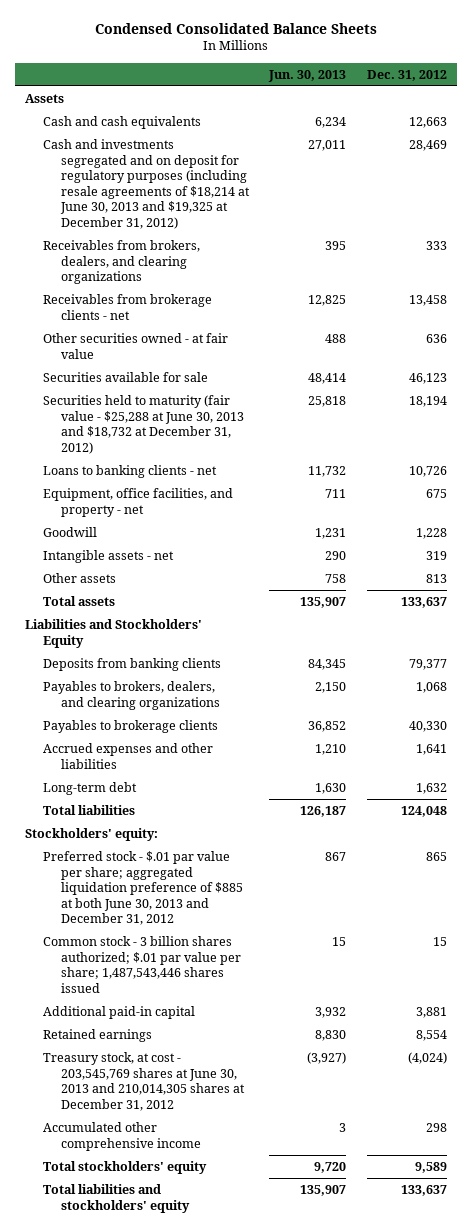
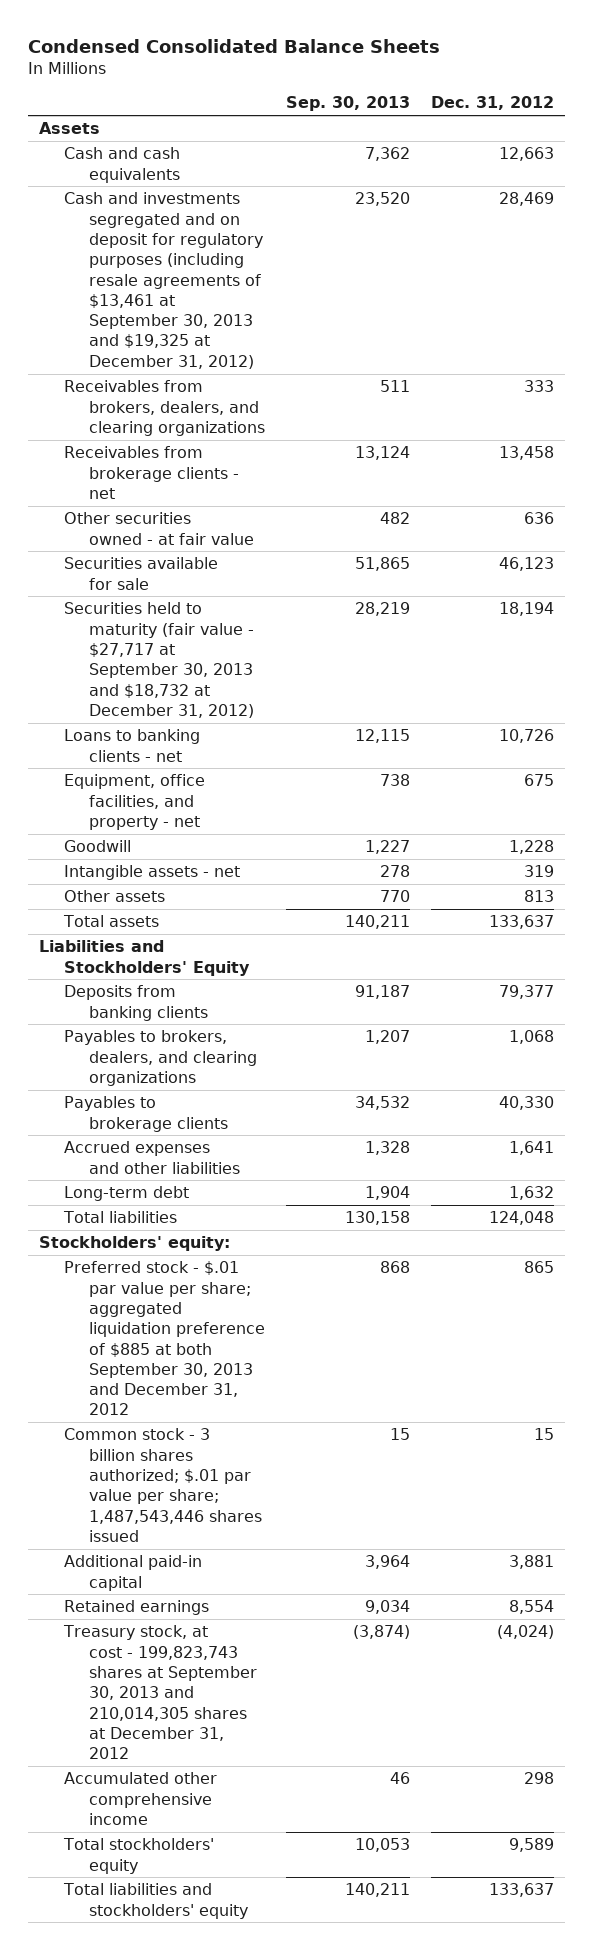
- | Jun. 30, 2013 | Dec. 31, 2012
+ | Sep. 30, 2013 | Dec. 31, 2012
- Cash and investments segregated and on deposit for regulatory purposes (including resale agreements of $18,214 at June 30, 2013 and $19,325 at December 31, 2012) | 27,011 | 28,469
+ Cash and investments segregated and on deposit for regulatory purposes (including resale agreements of $13,461 at September 30, 2013 and $19,325 at December 31, 2012) | 23,520 | 28,469
- Securities held to maturity (fair value - $25,288 at June 30, 2013 and $18,732 at December 31, 2012) | 25,818 | 18,194
+ Securities held to maturity (fair value - $27,717 at September 30, 2013 and $18,732 at December 31, 2012) | 28,219 | 18,194
- Preferred stock - $.01 par value per share; aggregated liquidation preference of $885 at both June 30, 2013 and December 31, 2012 | 867 | 865
+ Preferred stock - $.01 par value per share; aggregated liquidation preference of $885 at both September 30, 2013 and December 31, 2012 | 868 | 865
- Treasury stock, at cost - 203,545,769 shares at June 30, 2013 and 210,014,305 shares at December 31, 2012 | (3,927) | (4,024)
+ Treasury stock, at cost - 199,823,743 shares at September 30, 2013 and 210,014,305 shares at December 31, 2012 | (3,874) | (4,024)

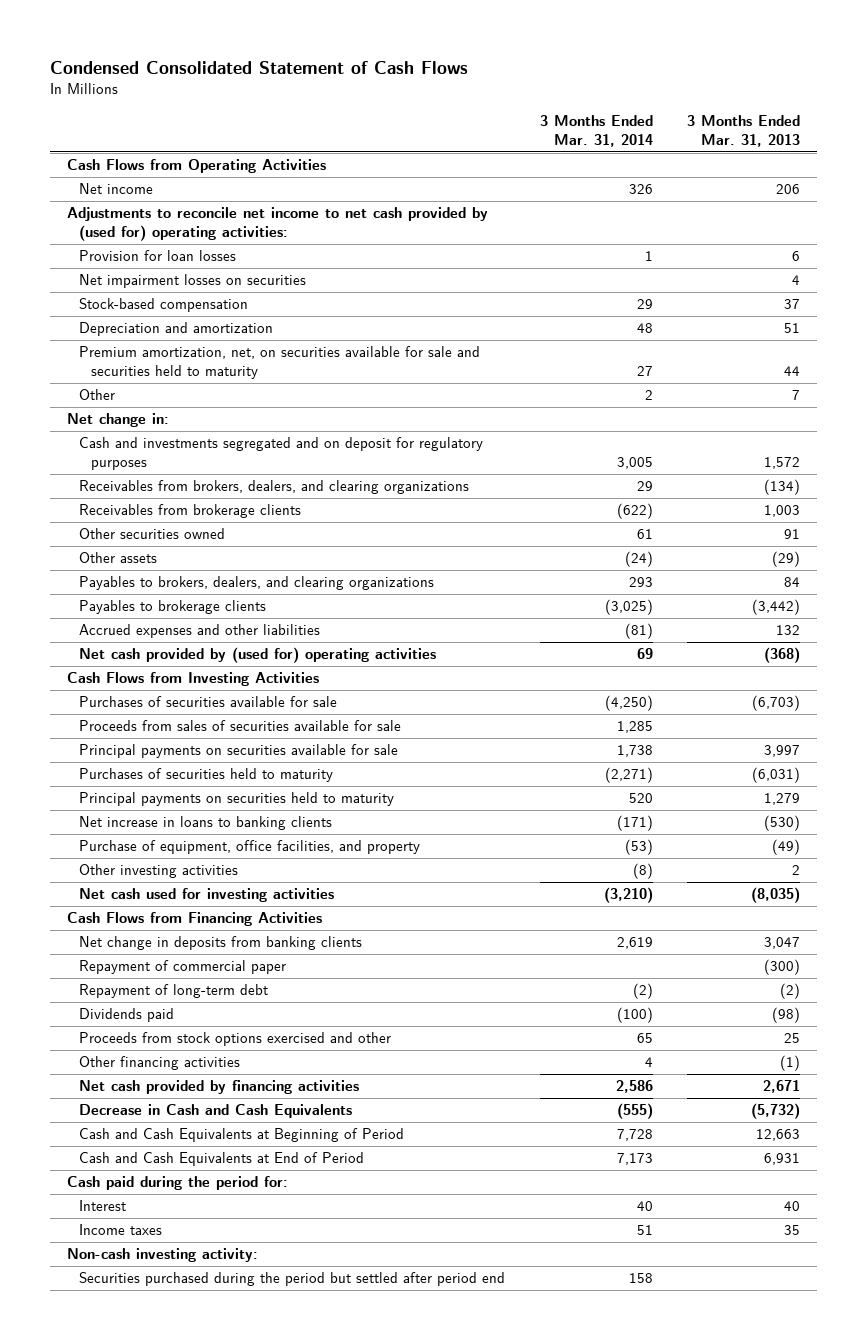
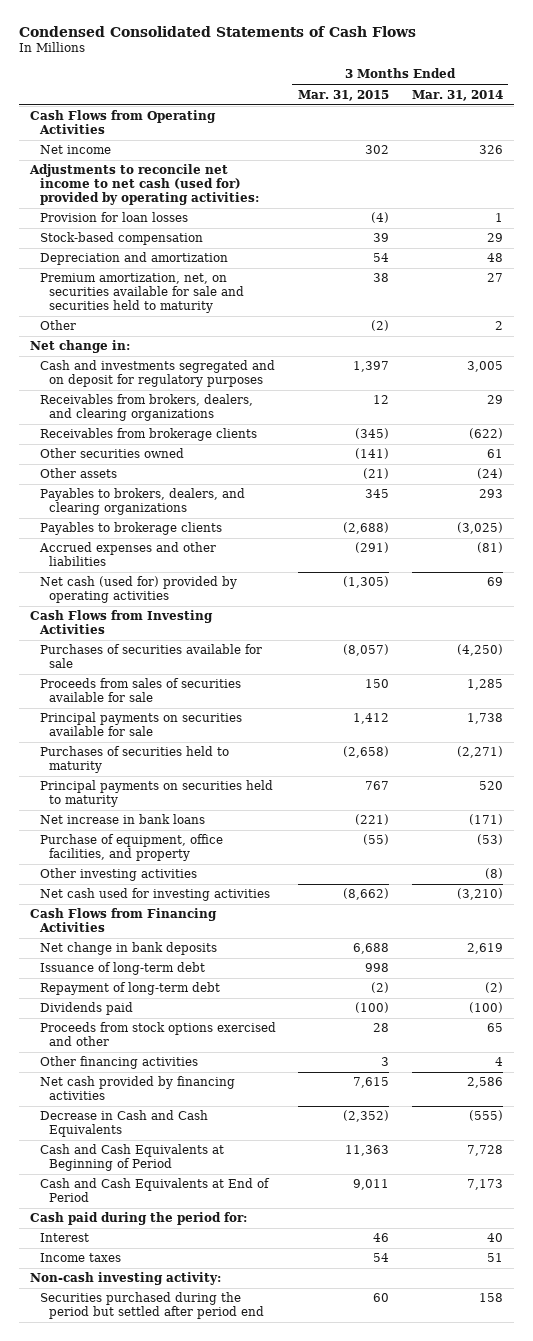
- Condensed Consolidated Statement of Cash Flows
+ Condensed Consolidated Statements of Cash Flows
- | 3 Months Ended Mar. 31, 2014 | 3 Months Ended Mar. 31, 2013
+ | 3 Months Ended Mar. 31, 2015 | 3 Months Ended Mar. 31, 2014
- Adjustments to reconcile net income to net cash provided by (used for) operating activities:
+ Adjustments to reconcile net income to net cash (used for) provided by operating activities:
- Net impairment losses on securities | | 4
- Net cash provided by (used for) operating activities | 69 | (368)
+ Net cash (used for) provided by operating activities | (1,305) | 69
- Net increase in loans to banking clients | (171) | (530)
+ Net increase in bank loans | (221) | (171)
- Net change in deposits from banking clients | 2,619 | 3,047
- Repayment of commercial paper | | (300)
+ Net change in bank deposits | 6,688 | 2,619
+ Issuance of long-term debt | 998 |

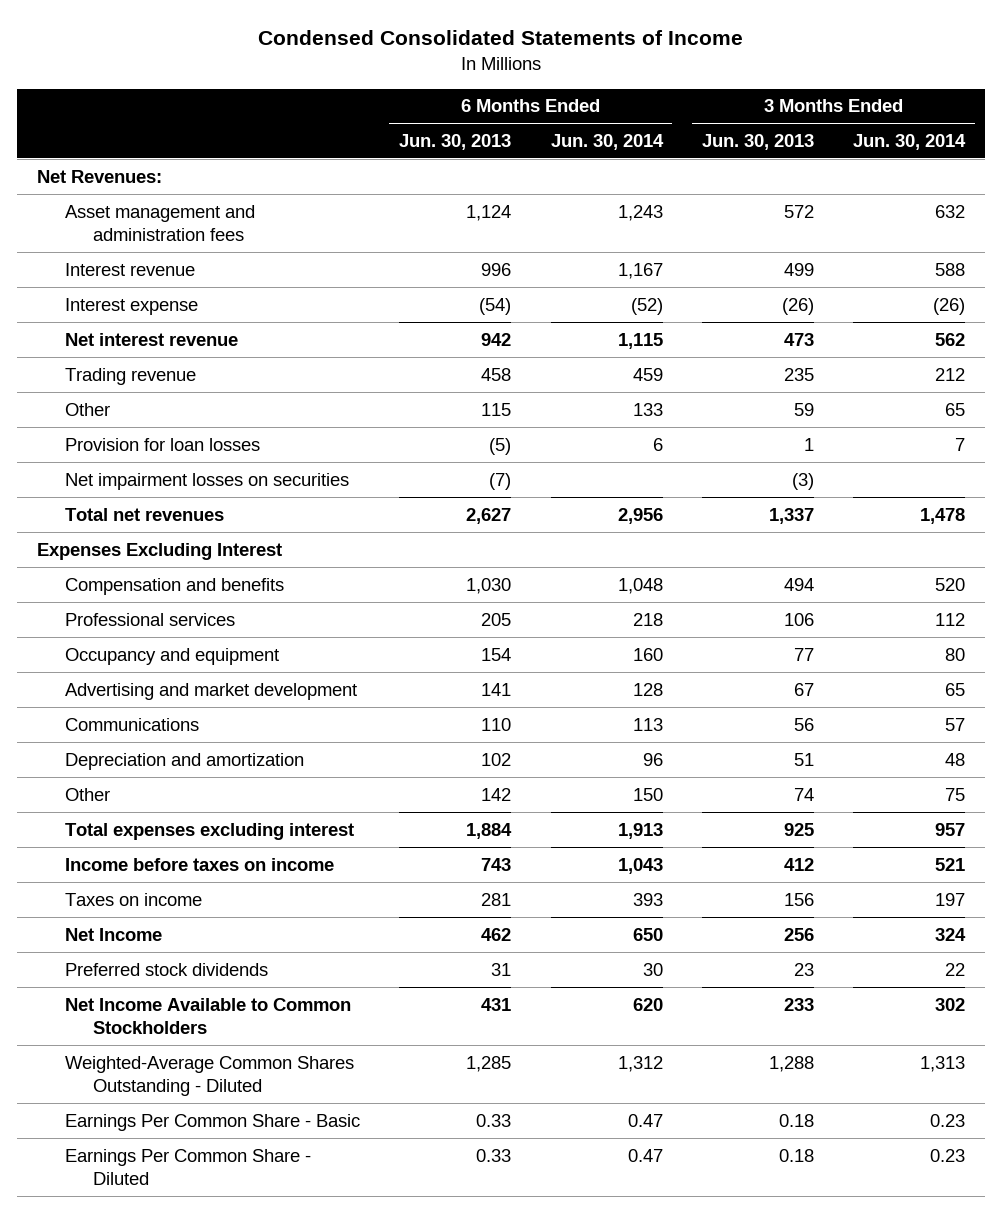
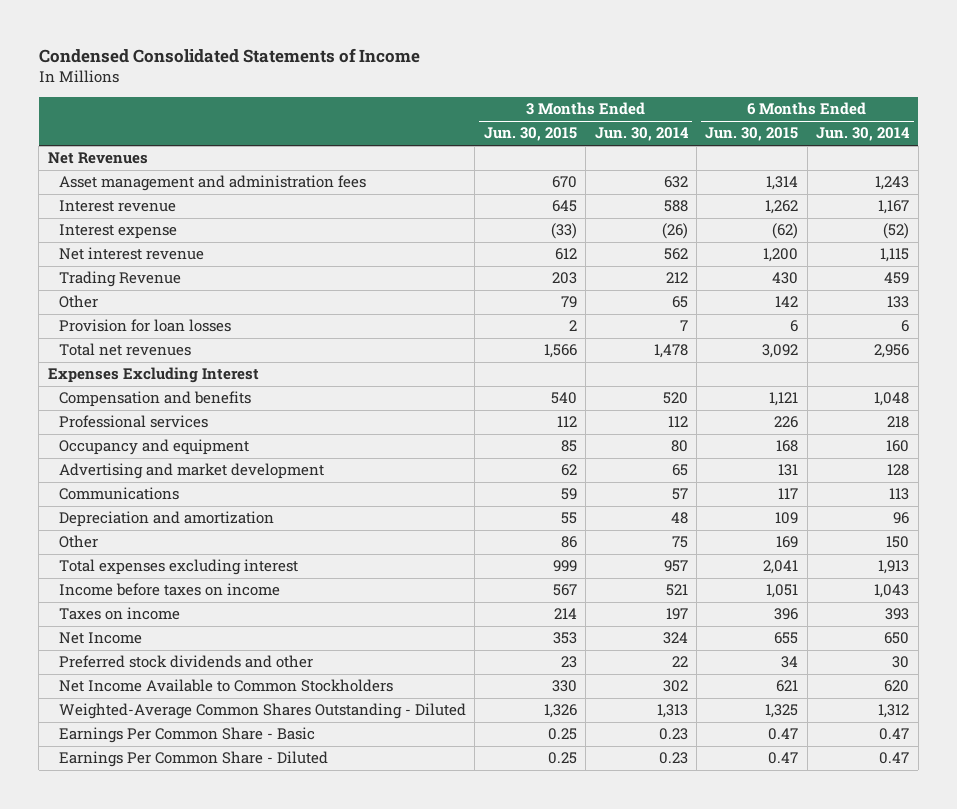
- | 6 Months Ended Jun. 30, 2013 | 6 Months Ended Jun. 30, 2014 | 3 Months Ended Jun. 30, 2013 | 3 Months Ended Jun. 30, 2014
+ | 3 Months Ended Jun. 30, 2015 | 3 Months Ended Jun. 30, 2014 | 6 Months Ended Jun. 30, 2015 | 6 Months Ended Jun. 30, 2014
- Net Revenues:
+ Net Revenues
- Trading revenue | 458 | 459 | 235 | 212
+ Trading Revenue | 203 | 212 | 430 | 459
- Net impairment losses on securities | (7) | | (3) |
- Preferred stock dividends | 31 | 30 | 23 | 22
+ Preferred stock dividends and other | 23 | 22 | 34 | 30

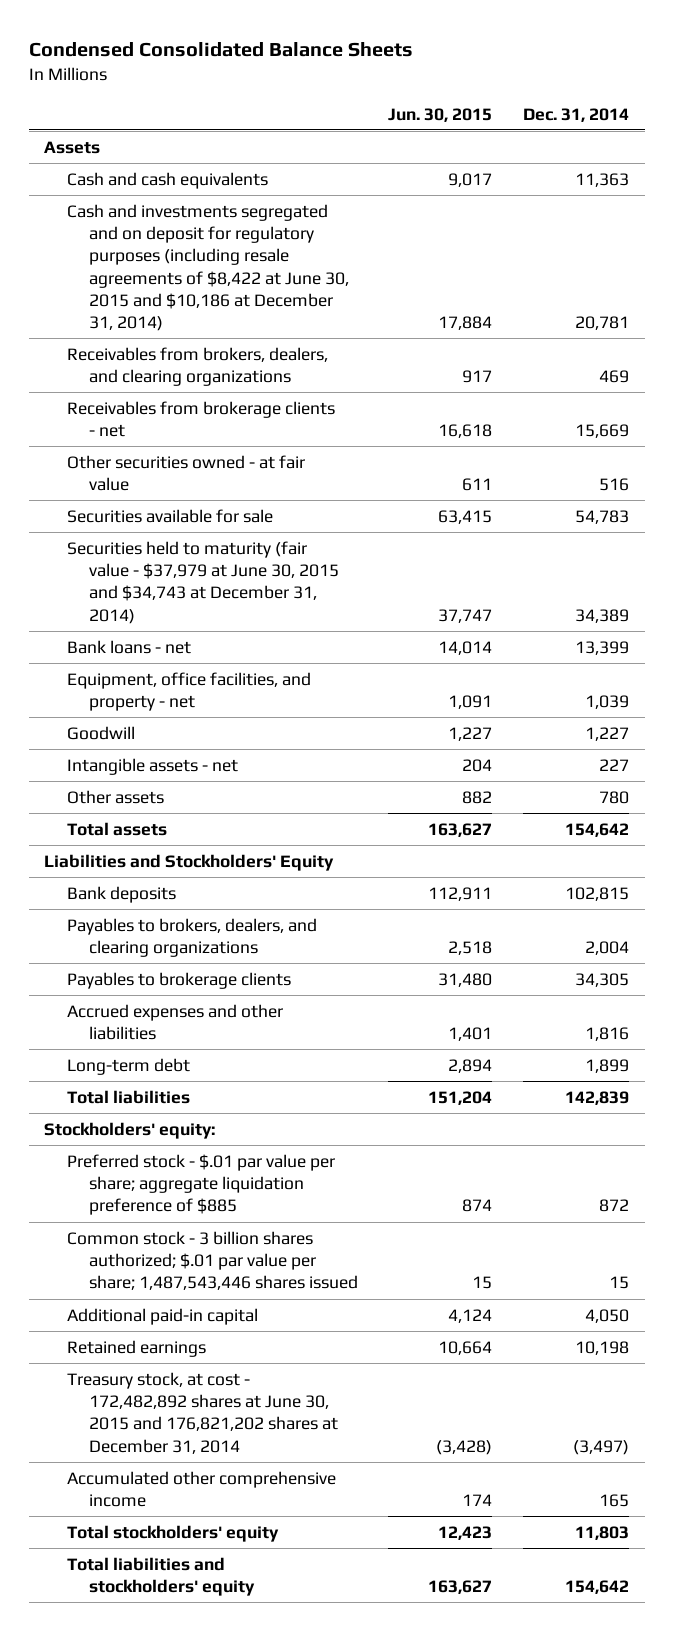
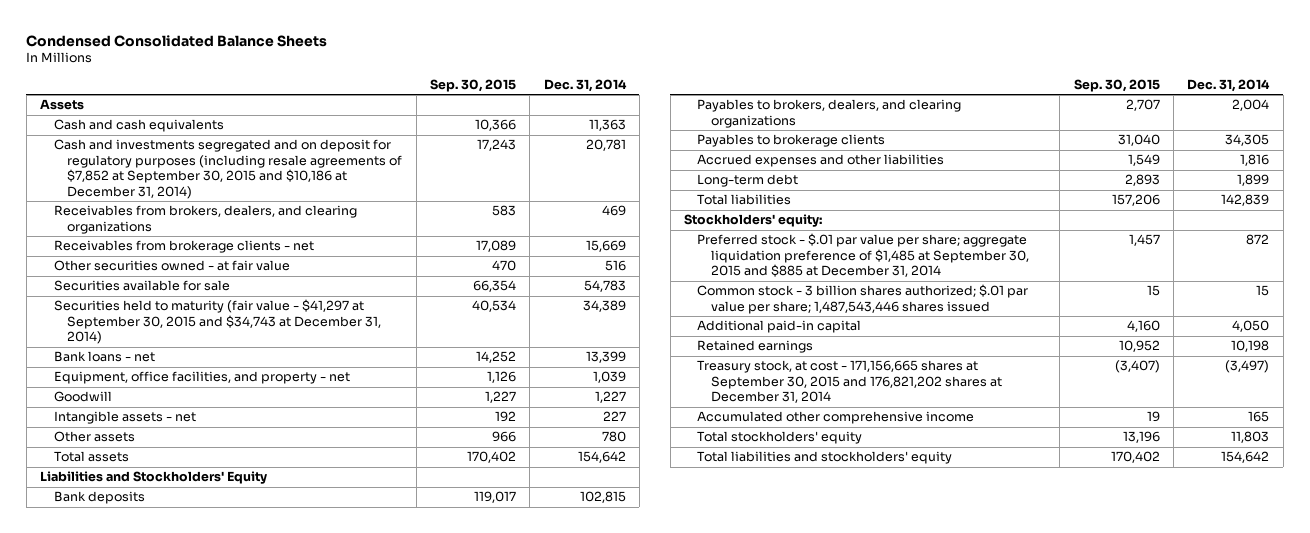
- | Jun. 30, 2015 | Dec. 31, 2014
+ | Sep. 30, 2015 | Dec. 31, 2014
- Cash and investments segregated and on deposit for regulatory purposes (including resale agreements of $8,422 at June 30, 2015 and $10,186 at December 31, 2014) | 17,884 | 20,781
+ Cash and investments segregated and on deposit for regulatory purposes (including resale agreements of $7,852 at September 30, 2015 and $10,186 at December 31, 2014) | 17,243 | 20,781
- Securities held to maturity (fair value - $37,979 at June 30, 2015 and $34,743 at December 31, 2014) | 37,747 | 34,389
+ Securities held to maturity (fair value - $41,297 at September 30, 2015 and $34,743 at December 31, 2014) | 40,534 | 34,389
- Preferred stock - $.01 par value per share; aggregate liquidation preference of $885 | 874 | 872
+ Preferred stock - $.01 par value per share; aggregate liquidation preference of $1,485 at September 30, 2015 and $885 at December 31, 2014 | 1,457 | 872
- Treasury stock, at cost - 172,482,892 shares at June 30, 2015 and 176,821,202 shares at December 31, 2014 | (3,428) | (3,497)
+ Treasury stock, at cost - 171,156,665 shares at September 30, 2015 and 176,821,202 shares at December 31, 2014 | (3,407) | (3,497)

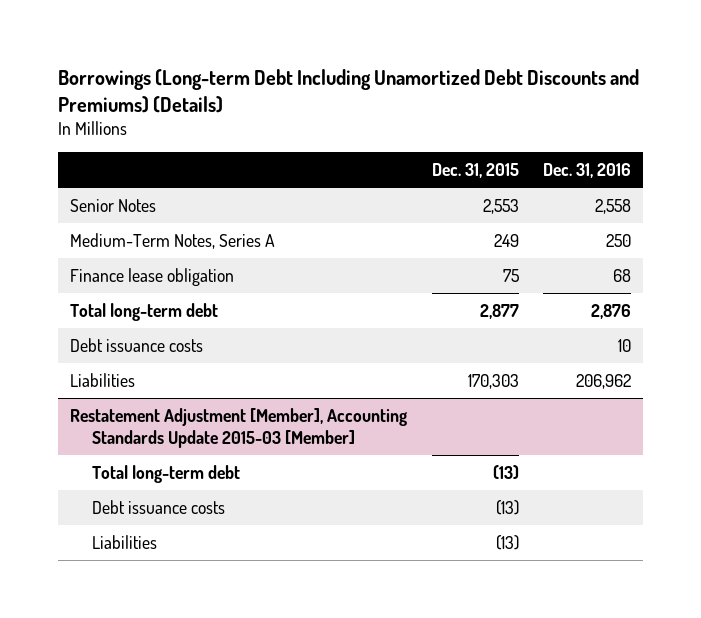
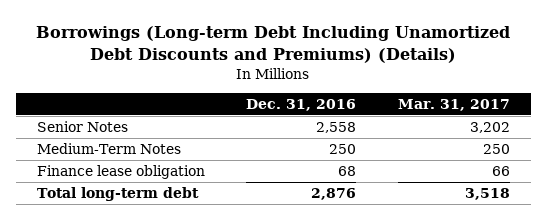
- | Dec. 31, 2015 | Dec. 31, 2016
+ | Dec. 31, 2016 | Mar. 31, 2017
- Medium-Term Notes, Series A | 249 | 250
+ Medium-Term Notes | 250 | 250
- Debt issuance costs | | 10
- Liabilities | 170,303 | 206,962
- Restatement Adjustment [Member], Accounting Standards Update 2015-03 [Member]
- Total long-term debt | (13) |
- Debt issuance costs | (13) |
- Liabilities | (13) |

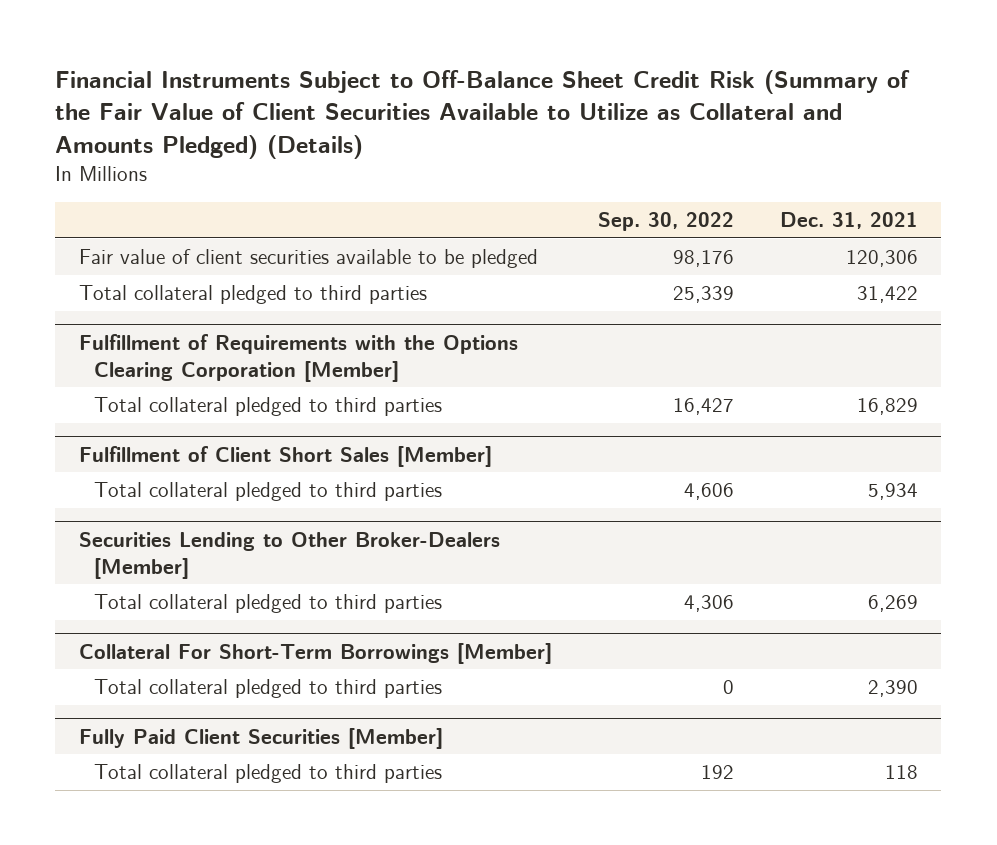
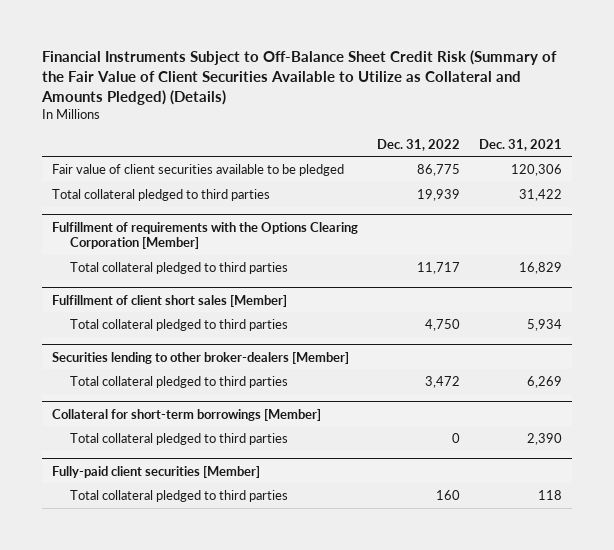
- | Sep. 30, 2022 | Dec. 31, 2021
+ | Dec. 31, 2022 | Dec. 31, 2021
- Fulfillment of Requirements with the Options Clearing Corporation [Member]
+ Fulfillment of requirements with the Options Clearing Corporation [Member]
- Fulfillment of Client Short Sales [Member]
+ Fulfillment of client short sales [Member]
- Securities Lending to Other Broker-Dealers [Member]
+ Securities lending to other broker-dealers [Member]
- Collateral For Short-Term Borrowings [Member]
+ Collateral for short-term borrowings [Member]
- Fully Paid Client Securities [Member]
+ Fully-paid client securities [Member]

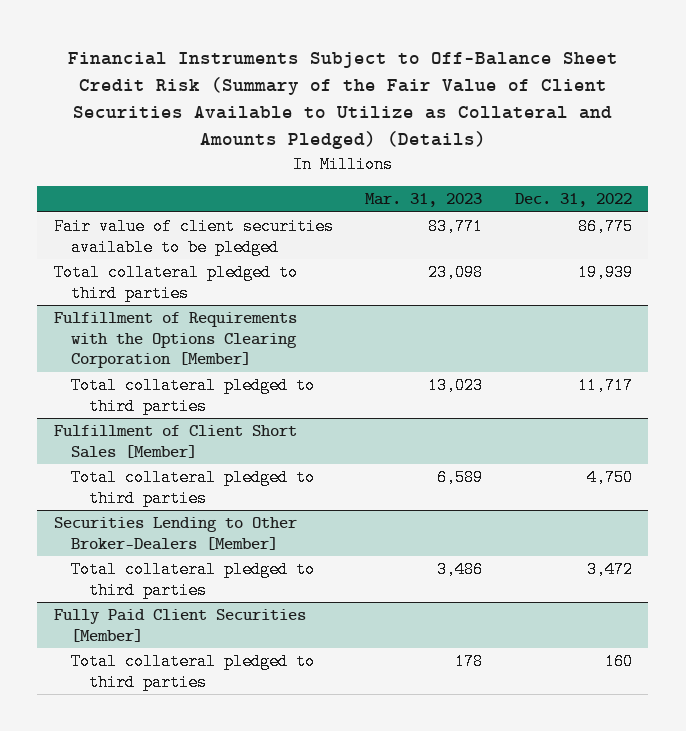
- | Dec. 31, 2022 | Dec. 31, 2021
+ | Mar. 31, 2023 | Dec. 31, 2022
- Fulfillment of requirements with the Options Clearing Corporation [Member]
+ Fulfillment of Requirements with the Options Clearing Corporation [Member]
- Fulfillment of client short sales [Member]
+ Fulfillment of Client Short Sales [Member]
- Securities lending to other broker-dealers [Member]
+ Securities Lending to Other Broker-Dealers [Member]
- Collateral for short-term borrowings [Member]
- Total collateral pledged to third parties | 0 | 2,390
- Fully-paid client securities [Member]
+ Fully Paid Client Securities [Member]

